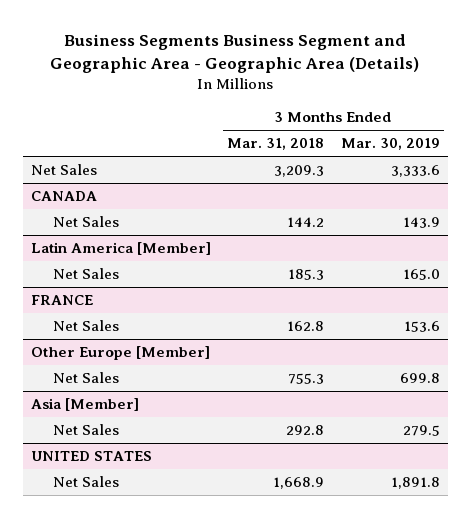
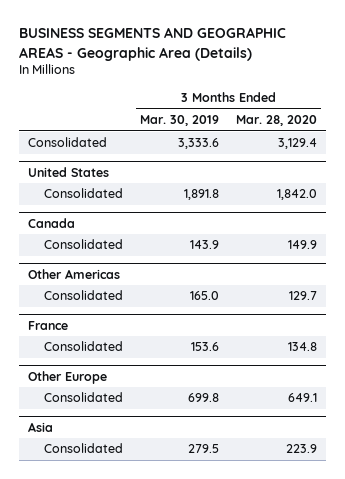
- Business Segments Business Segment and Geographic Area - Geographic Area (Details)
+ BUSINESS SEGMENTS AND GEOGRAPHIC AREAS - Geographic Area (Details)
- | 3 Months Ended Mar. 31, 2018 | 3 Months Ended Mar. 30, 2019
+ | 3 Months Ended Mar. 30, 2019 | 3 Months Ended Mar. 28, 2020
- Net Sales | 3,209.3 | 3,333.6
- CANADA
- Net Sales | 144.2 | 143.9
- Latin America [Member]
- Net Sales | 185.3 | 165.0
- FRANCE
- Net Sales | 162.8 | 153.6
- Other Europe [Member]
- Net Sales | 755.3 | 699.8
- Asia [Member]
- Net Sales | 292.8 | 279.5
- UNITED STATES
- Net Sales | 1,668.9 | 1,891.8
+ Consolidated | 3,333.6 | 3,129.4
+ United States
+ Consolidated | 1,891.8 | 1,842.0
+ Canada
+ Consolidated | 143.9 | 149.9
+ Other Americas
+ Consolidated | 165.0 | 129.7
+ France
+ Consolidated | 153.6 | 134.8
+ Other Europe
+ Consolidated | 699.8 | 649.1
+ Asia
+ Consolidated | 279.5 | 223.9

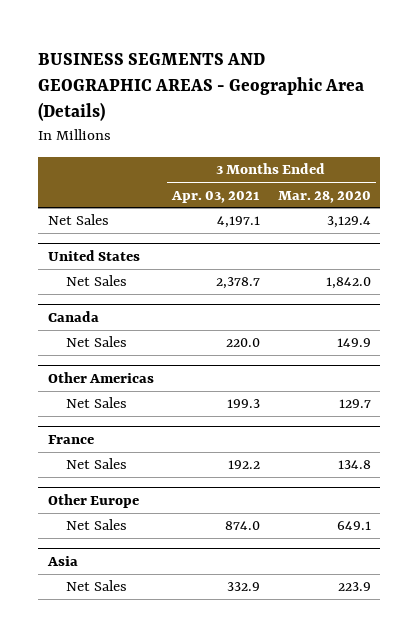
- | 3 Months Ended Mar. 30, 2019 | 3 Months Ended Mar. 28, 2020
+ | 3 Months Ended Apr. 03, 2021 | 3 Months Ended Mar. 28, 2020
- Consolidated | 3,333.6 | 3,129.4
+ Net Sales | 4,197.1 | 3,129.4
@ United States
- Consolidated | 1,891.8 | 1,842.0
+ Net Sales | 2,378.7 | 1,842.0
@ Canada
- Consolidated | 143.9 | 149.9
+ Net Sales | 220.0 | 149.9
@ Other Americas
- Consolidated | 165.0 | 129.7
+ Net Sales | 199.3 | 129.7
@ France
- Consolidated | 153.6 | 134.8
+ Net Sales | 192.2 | 134.8
@ Other Europe
- Consolidated | 699.8 | 649.1
+ Net Sales | 874.0 | 649.1
@ Asia
- Consolidated | 279.5 | 223.9
+ Net Sales | 332.9 | 223.9

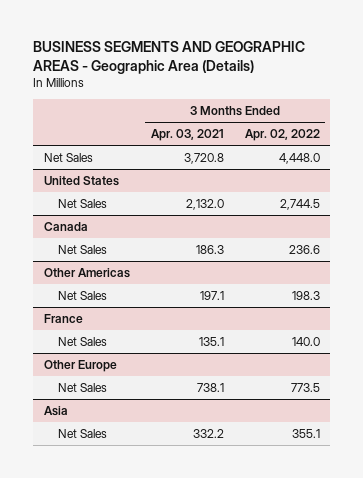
- | 3 Months Ended Apr. 03, 2021 | 3 Months Ended Mar. 28, 2020
+ | 3 Months Ended Apr. 03, 2021 | 3 Months Ended Apr. 02, 2022
- Net Sales | 4,197.1 | 3,129.4
+ Net Sales | 3,720.8 | 4,448.0
@ United States
- Net Sales | 2,378.7 | 1,842.0
+ Net Sales | 2,132.0 | 2,744.5
@ Canada
- Net Sales | 220.0 | 149.9
+ Net Sales | 186.3 | 236.6
@ Other Americas
- Net Sales | 199.3 | 129.7
+ Net Sales | 197.1 | 198.3
@ France
- Net Sales | 192.2 | 134.8
+ Net Sales | 135.1 | 140.0
@ Other Europe
- Net Sales | 874.0 | 649.1
+ Net Sales | 738.1 | 773.5
@ Asia
- Net Sales | 332.9 | 223.9
+ Net Sales | 332.2 | 355.1

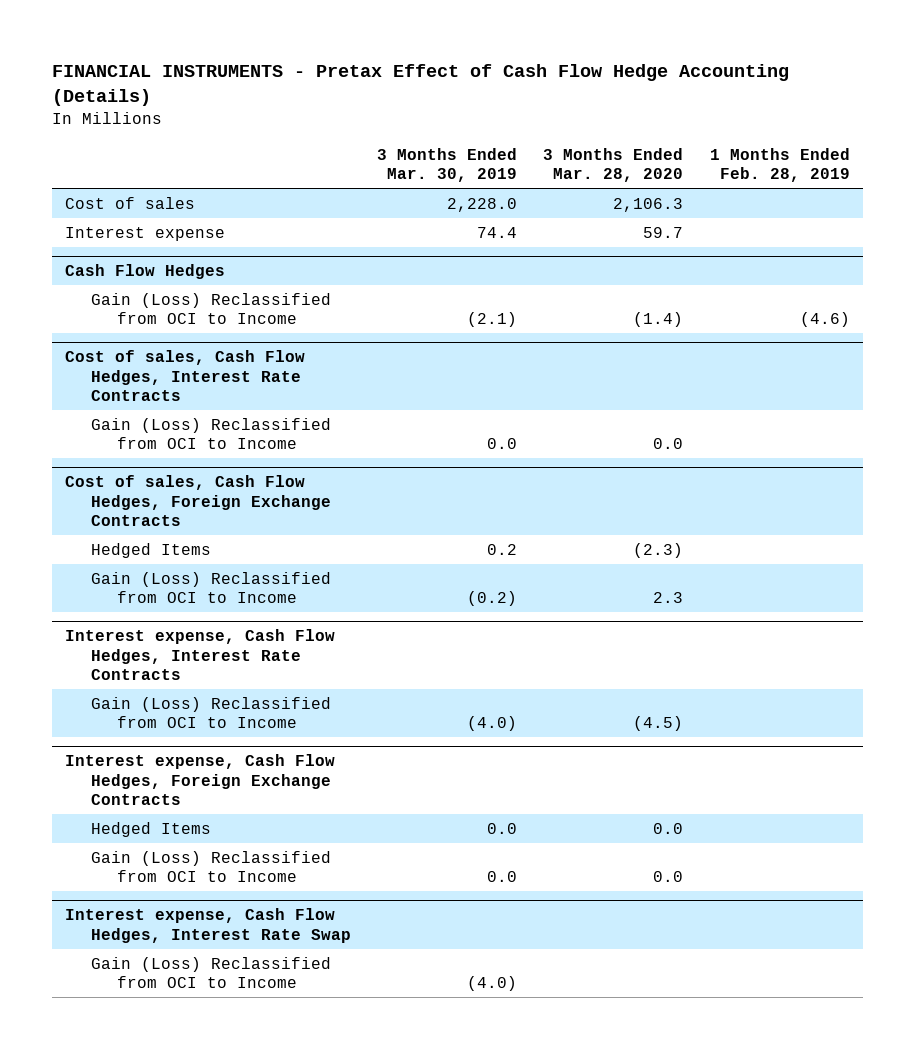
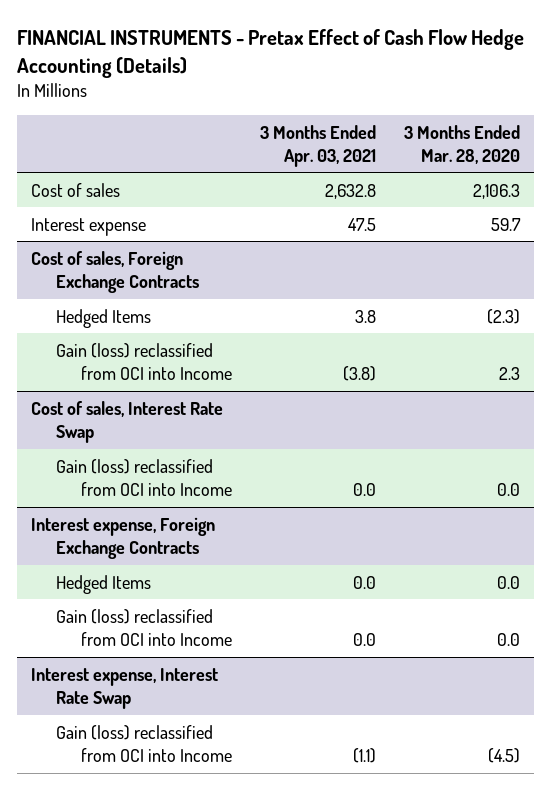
- | 3 Months Ended Mar. 30, 2019 | 3 Months Ended Mar. 28, 2020 | 1 Months Ended Feb. 28, 2019
+ | 3 Months Ended Apr. 03, 2021 | 3 Months Ended Mar. 28, 2020
- Cash Flow Hedges
- Gain (Loss) Reclassified from OCI to Income | (2.1) | (1.4) | (4.6)
- Cost of sales, Cash Flow Hedges, Interest Rate Contracts
- Gain (Loss) Reclassified from OCI to Income | 0.0 | 0.0 |
- Cost of sales, Cash Flow Hedges, Foreign Exchange Contracts
+ Cost of sales, Foreign Exchange Contracts
- Gain (Loss) Reclassified from OCI to Income | (0.2) | 2.3 |
- Interest expense, Cash Flow Hedges, Interest Rate Contracts
- Gain (Loss) Reclassified from OCI to Income | (4.0) | (4.5) |
- Interest expense, Cash Flow Hedges, Foreign Exchange Contracts
+ Gain (loss) reclassified from OCI into Income | (3.8) | 2.3
+ Cost of sales, Interest Rate Swap
+ Gain (loss) reclassified from OCI into Income | 0.0 | 0.0
+ Interest expense, Foreign Exchange Contracts
- Gain (Loss) Reclassified from OCI to Income | 0.0 | 0.0 |
- Interest expense, Cash Flow Hedges, Interest Rate Swap
- Gain (Loss) Reclassified from OCI to Income | (4.0) | |
+ Gain (loss) reclassified from OCI into Income | 0.0 | 0.0
+ Interest expense, Interest Rate Swap
+ Gain (loss) reclassified from OCI into Income | (1.1) | (4.5)

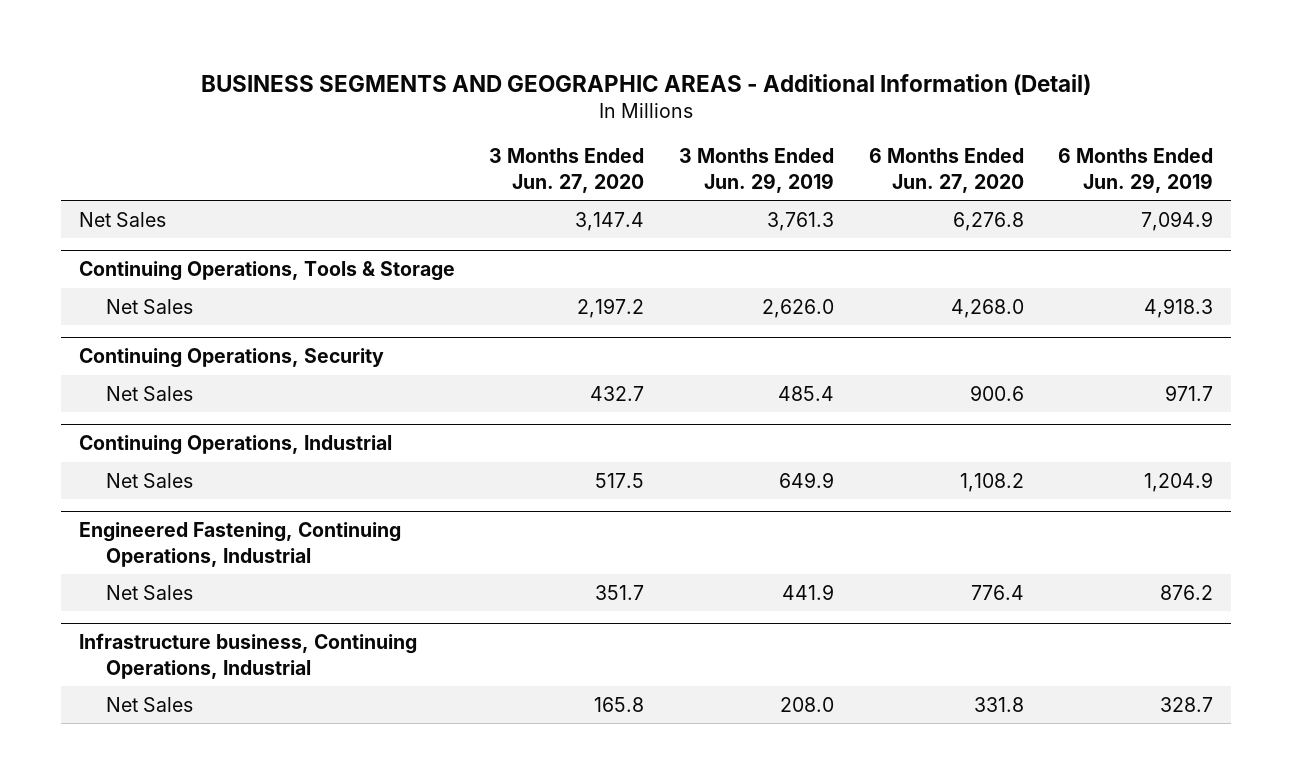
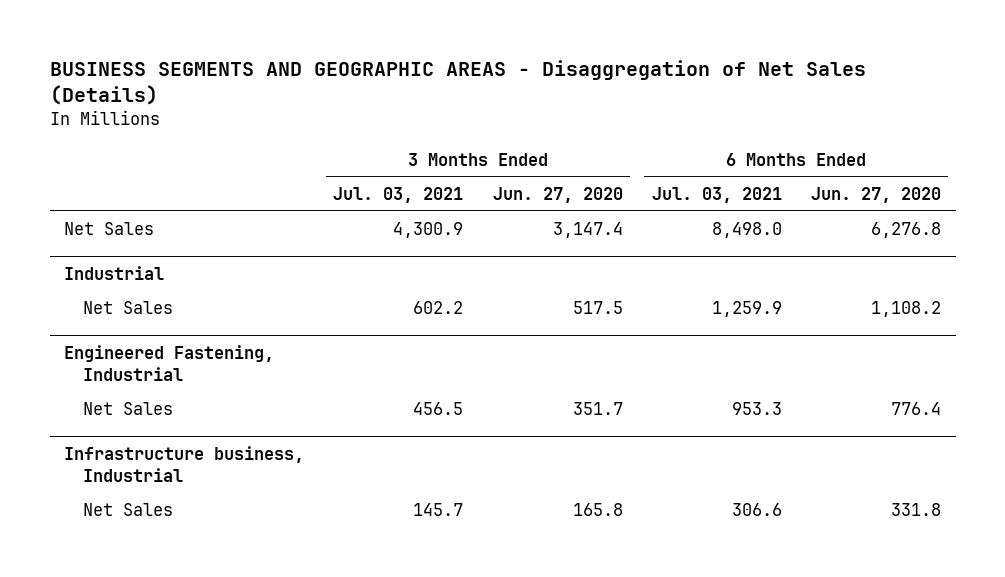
- BUSINESS SEGMENTS AND GEOGRAPHIC AREAS - Additional Information (Detail)
+ BUSINESS SEGMENTS AND GEOGRAPHIC AREAS - Disaggregation of Net Sales (Details)
- | 3 Months Ended Jun. 27, 2020 | 3 Months Ended Jun. 29, 2019 | 6 Months Ended Jun. 27, 2020 | 6 Months Ended Jun. 29, 2019
+ | 3 Months Ended Jul. 03, 2021 | 3 Months Ended Jun. 27, 2020 | 6 Months Ended Jul. 03, 2021 | 6 Months Ended Jun. 27, 2020
- Continuing Operations, Tools & Storage
- Net Sales | 2,197.2 | 2,626.0 | 4,268.0 | 4,918.3
- Continuing Operations, Security
- Net Sales | 432.7 | 485.4 | 900.6 | 971.7
- Continuing Operations, Industrial
+ Industrial
- Engineered Fastening, Continuing Operations, Industrial
+ Engineered Fastening, Industrial
- Infrastructure business, Continuing Operations, Industrial
+ Infrastructure business, Industrial

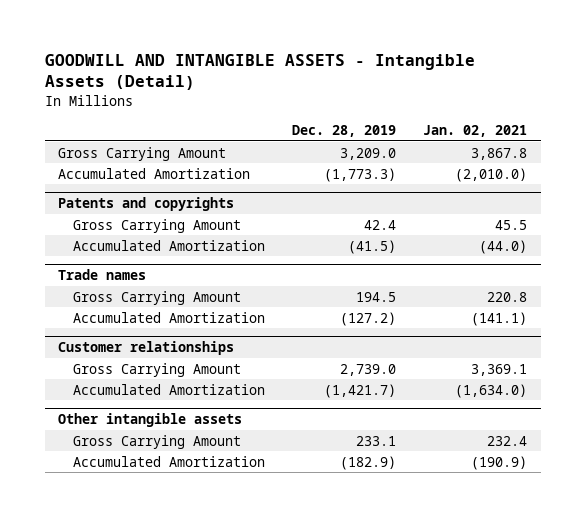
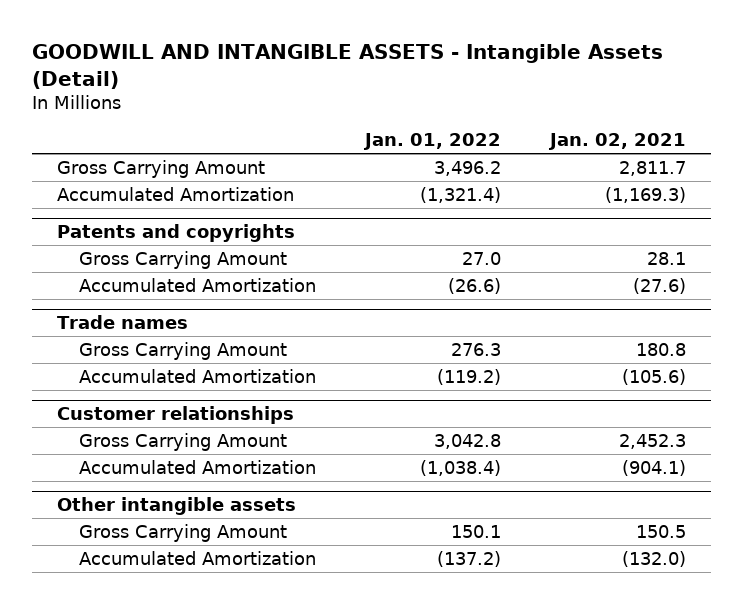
- | Dec. 28, 2019 | Jan. 02, 2021
+ | Jan. 01, 2022 | Jan. 02, 2021
- Gross Carrying Amount | 3,209.0 | 3,867.8
- Accumulated Amortization | (1,773.3) | (2,010.0)
+ Gross Carrying Amount | 3,496.2 | 2,811.7
+ Accumulated Amortization | (1,321.4) | (1,169.3)
@ Patents and copyrights
- Gross Carrying Amount | 42.4 | 45.5
- Accumulated Amortization | (41.5) | (44.0)
+ Gross Carrying Amount | 27.0 | 28.1
+ Accumulated Amortization | (26.6) | (27.6)
@ Trade names
- Gross Carrying Amount | 194.5 | 220.8
- Accumulated Amortization | (127.2) | (141.1)
+ Gross Carrying Amount | 276.3 | 180.8
+ Accumulated Amortization | (119.2) | (105.6)
@ Customer relationships
- Gross Carrying Amount | 2,739.0 | 3,369.1
- Accumulated Amortization | (1,421.7) | (1,634.0)
+ Gross Carrying Amount | 3,042.8 | 2,452.3
+ Accumulated Amortization | (1,038.4) | (904.1)
@ Other intangible assets
- Gross Carrying Amount | 233.1 | 232.4
- Accumulated Amortization | (182.9) | (190.9)
+ Gross Carrying Amount | 150.1 | 150.5
+ Accumulated Amortization | (137.2) | (132.0)

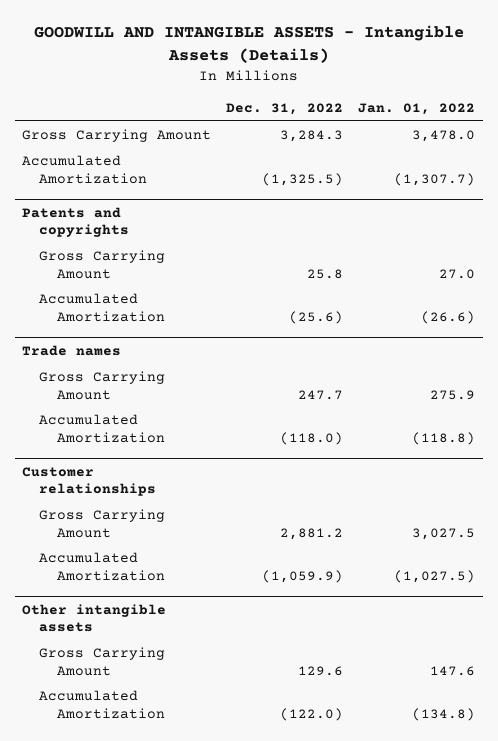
- GOODWILL AND INTANGIBLE ASSETS - Intangible Assets (Detail)
+ GOODWILL AND INTANGIBLE ASSETS - Intangible Assets (Details)
- | Jan. 01, 2022 | Jan. 02, 2021
+ | Dec. 31, 2022 | Jan. 01, 2022
- Gross Carrying Amount | 3,496.2 | 2,811.7
- Accumulated Amortization | (1,321.4) | (1,169.3)
+ Gross Carrying Amount | 3,284.3 | 3,478.0
+ Accumulated Amortization | (1,325.5) | (1,307.7)
@ Trade names
- Gross Carrying Amount | 276.3 | 180.8
- Accumulated Amortization | (119.2) | (105.6)
+ Gross Carrying Amount | 247.7 | 275.9
+ Accumulated Amortization | (118.0) | (118.8)
@ Customer relationships
- Gross Carrying Amount | 3,042.8 | 2,452.3
- Accumulated Amortization | (1,038.4) | (904.1)
+ Gross Carrying Amount | 2,881.2 | 3,027.5
+ Accumulated Amortization | (1,059.9) | (1,027.5)
@ Other intangible assets
- Gross Carrying Amount | 150.1 | 150.5
- Accumulated Amortization | (137.2) | (132.0)
+ Gross Carrying Amount | 129.6 | 147.6
+ Accumulated Amortization | (122.0) | (134.8)

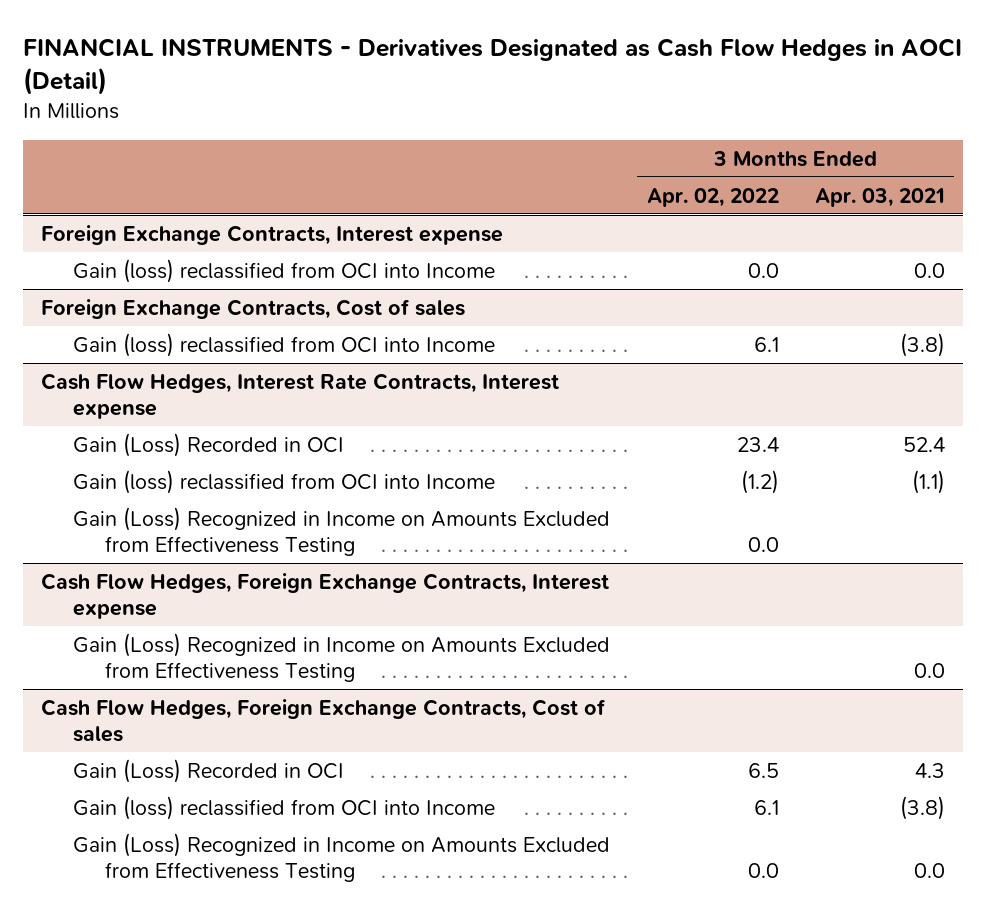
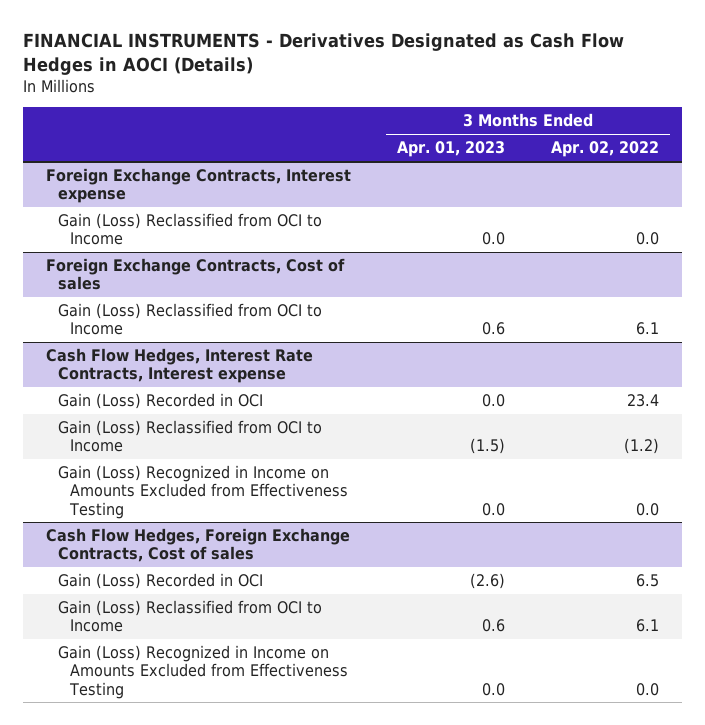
- FINANCIAL INSTRUMENTS - Derivatives Designated as Cash Flow Hedges in AOCI (Detail)
+ FINANCIAL INSTRUMENTS - Derivatives Designated as Cash Flow Hedges in AOCI (Details)
- | 3 Months Ended Apr. 02, 2022 | 3 Months Ended Apr. 03, 2021
+ | 3 Months Ended Apr. 01, 2023 | 3 Months Ended Apr. 02, 2022
@ Foreign Exchange Contracts, Interest expense
- Gain (loss) reclassified from OCI into Income | 0.0 | 0.0
+ Gain (Loss) Reclassified from OCI to Income | 0.0 | 0.0
@ Foreign Exchange Contracts, Cost of sales
- Gain (loss) reclassified from OCI into Income | 6.1 | (3.8)
+ Gain (Loss) Reclassified from OCI to Income | 0.6 | 6.1
@ Cash Flow Hedges, Interest Rate Contracts, Interest expense
- Gain (loss) reclassified from OCI into Income | (1.2) | (1.1)
+ Gain (Loss) Reclassified from OCI to Income | (1.5) | (1.2)
- Cash Flow Hedges, Foreign Exchange Contracts, Interest expense
- Gain (Loss) Recognized in Income on Amounts Excluded from Effectiveness Testing | | 0.0
@ Cash Flow Hedges, Foreign Exchange Contracts, Cost of sales
- Gain (loss) reclassified from OCI into Income | 6.1 | (3.8)
+ Gain (Loss) Reclassified from OCI to Income | 0.6 | 6.1

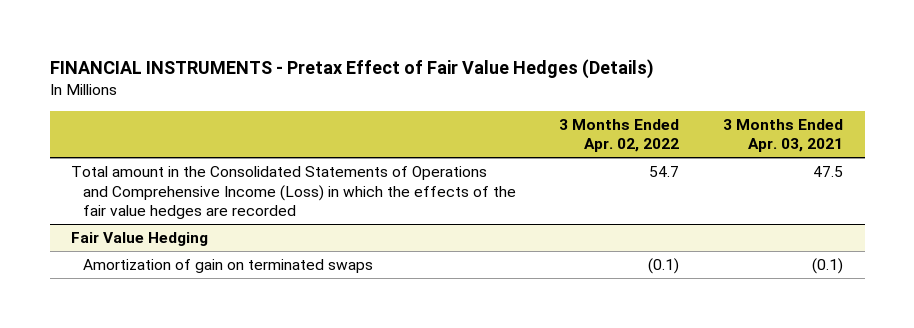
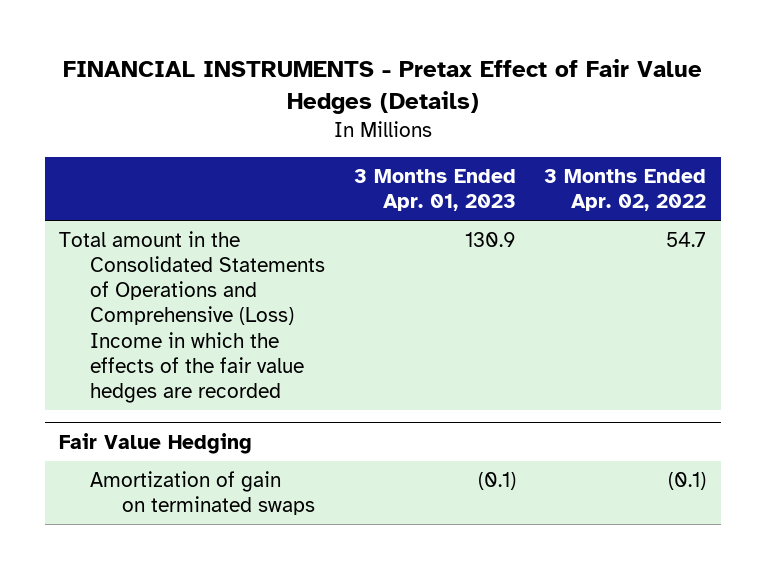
- | 3 Months Ended Apr. 02, 2022 | 3 Months Ended Apr. 03, 2021
+ | 3 Months Ended Apr. 01, 2023 | 3 Months Ended Apr. 02, 2022
- Total amount in the Consolidated Statements of Operations and Comprehensive Income (Loss) in which the effects of the fair value hedges are recorded | 54.7 | 47.5
+ Total amount in the Consolidated Statements of Operations and Comprehensive (Loss) Income in which the effects of the fair value hedges are recorded | 130.9 | 54.7

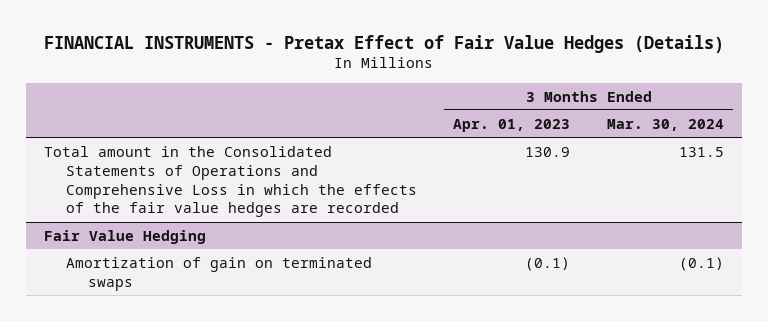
- | 3 Months Ended Apr. 01, 2023 | 3 Months Ended Apr. 02, 2022
+ | 3 Months Ended Apr. 01, 2023 | 3 Months Ended Mar. 30, 2024
- Total amount in the Consolidated Statements of Operations and Comprehensive (Loss) Income in which the effects of the fair value hedges are recorded | 130.9 | 54.7
+ Total amount in the Consolidated Statements of Operations and Comprehensive Loss in which the effects of the fair value hedges are recorded | 130.9 | 131.5

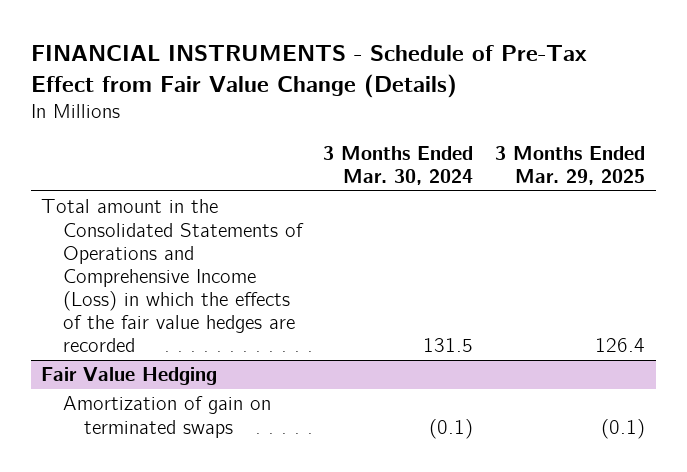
- FINANCIAL INSTRUMENTS - Pretax Effect of Fair Value Hedges (Details)
+ FINANCIAL INSTRUMENTS - Schedule of Pre-Tax Effect from Fair Value Change (Details)
- | 3 Months Ended Apr. 01, 2023 | 3 Months Ended Mar. 30, 2024
+ | 3 Months Ended Mar. 30, 2024 | 3 Months Ended Mar. 29, 2025
- Total amount in the Consolidated Statements of Operations and Comprehensive Loss in which the effects of the fair value hedges are recorded | 130.9 | 131.5
+ Total amount in the Consolidated Statements of Operations and Comprehensive Income (Loss) in which the effects of the fair value hedges are recorded | 131.5 | 126.4

